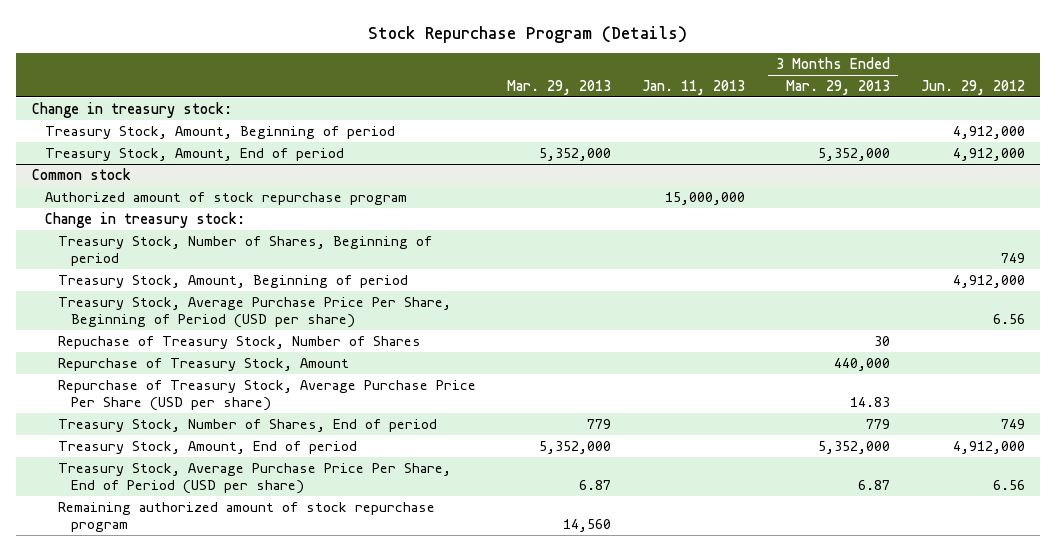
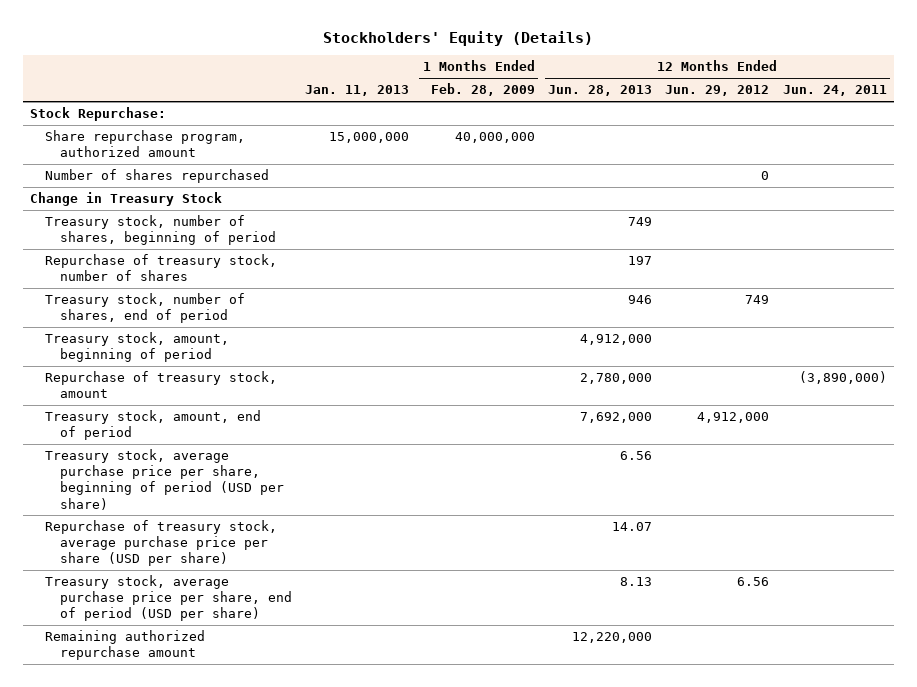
- Stock Repurchase Program (Details)
+ Stockholders' Equity (Details)
- | Mar. 29, 2013 | Jan. 11, 2013 | 3 Months Ended Mar. 29, 2013 | Jun. 29, 2012
+ | Jan. 11, 2013 | 1 Months Ended Feb. 28, 2009 | 12 Months Ended Jun. 28, 2013 | 12 Months Ended Jun. 29, 2012 | 12 Months Ended Jun. 24, 2011
- Change in treasury stock:
- Treasury Stock, Amount, Beginning of period | | | | 4,912,000
- Treasury Stock, Amount, End of period | 5,352,000 | | 5,352,000 | 4,912,000
- Common stock
- Authorized amount of stock repurchase program | | 15,000,000 | |
- Change in treasury stock:
- Treasury Stock, Number of Shares, Beginning of period | | | | 749
- Treasury Stock, Amount, Beginning of period | | | | 4,912,000
- Treasury Stock, Average Purchase Price Per Share, Beginning of Period (USD per share) | | | | 6.56
- Repuchase of Treasury Stock, Number of Shares | | | 30 |
- Repurchase of Treasury Stock, Amount | | | 440,000 |
- Repurchase of Treasury Stock, Average Purchase Price Per Share (USD per share) | | | 14.83 |
- Treasury Stock, Number of Shares, End of period | 779 | | 779 | 749
- Treasury Stock, Amount, End of period | 5,352,000 | | 5,352,000 | 4,912,000
- Treasury Stock, Average Purchase Price Per Share, End of Period (USD per share) | 6.87 | | 6.87 | 6.56
- Remaining authorized amount of stock repurchase program | 14,560 | | |
+ Stock Repurchase:
+ Share repurchase program, authorized amount | 15,000,000 | 40,000,000 | | |
+ Number of shares repurchased | | | | 0 |
+ Change in Treasury Stock
+ Treasury stock, number of shares, beginning of period | | | 749 | |
+ Repurchase of treasury stock, number of shares | | | 197 | |
+ Treasury stock, number of shares, end of period | | | 946 | 749 |
+ Treasury stock, amount, beginning of period | | | 4,912,000 | |
+ Repurchase of treasury stock, amount | | | 2,780,000 | | (3,890,000)
+ Treasury stock, amount, end of period | | | 7,692,000 | 4,912,000 |
+ Treasury stock, average purchase price per share, beginning of period (USD per share) | | | 6.56 | |
+ Repurchase of treasury stock, average purchase price per share (USD per share) | | | 14.07 | |
+ Treasury stock, average purchase price per share, end of period (USD per share) | | | 8.13 | 6.56 |
+ Remaining authorized repurchase amount | | | 12,220,000 | |

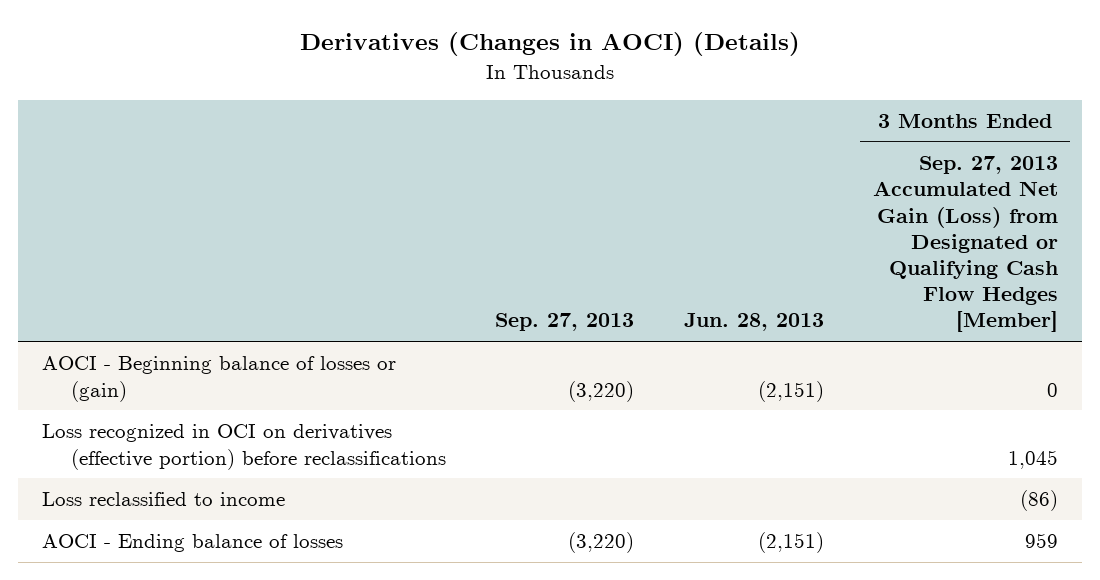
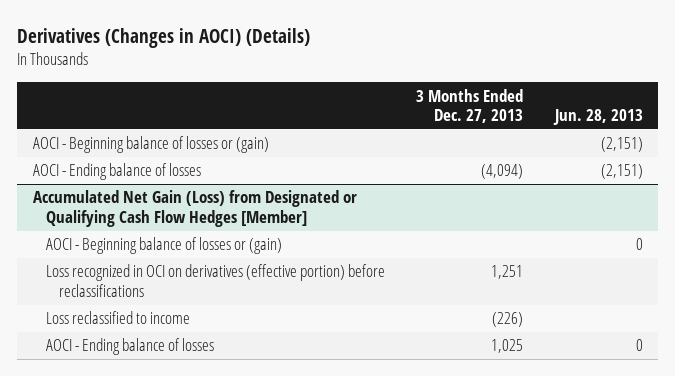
- | Sep. 27, 2013 | Jun. 28, 2013 | 3 Months Ended Sep. 27, 2013 Accumulated Net Gain (Loss) from Designated or Qualifying Cash Flow Hedges [Member]
+ | 3 Months Ended Dec. 27, 2013 | Jun. 28, 2013
- Loss recognized in OCI on derivatives (effective portion) before reclassifications | | | 1,045
- Loss reclassified to income | | | (86)
+ Accumulated Net Gain (Loss) from Designated or Qualifying Cash Flow Hedges [Member]
+ AOCI - Beginning balance of losses or (gain) | | 0
+ Loss recognized in OCI on derivatives (effective portion) before reclassifications | 1,251 |
+ Loss reclassified to income | (226) |
+ AOCI - Ending balance of losses | 1,025 | 0

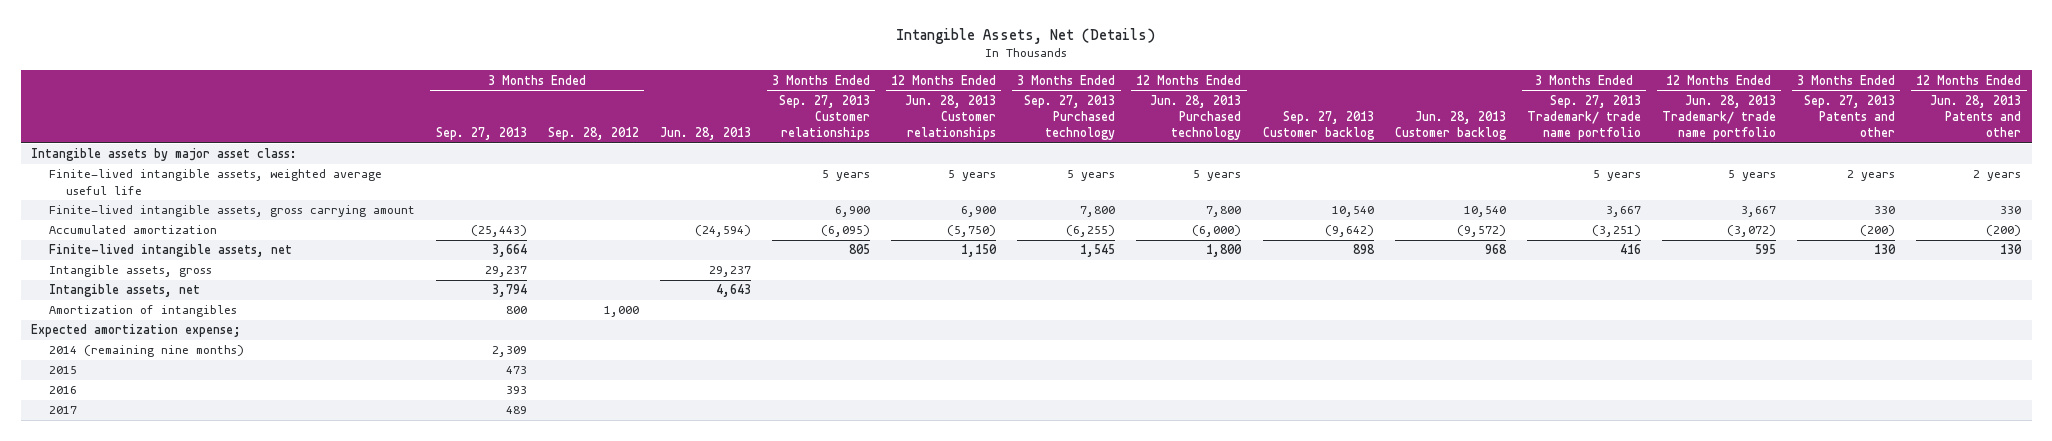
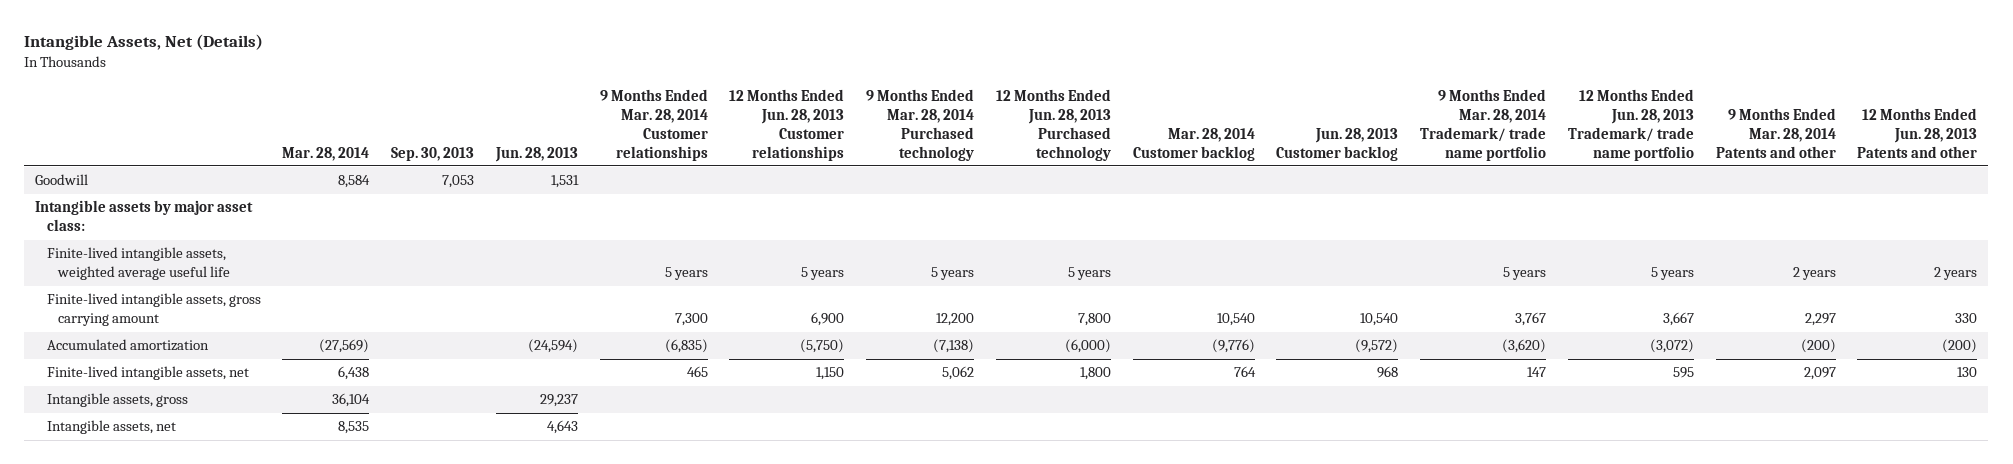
- | 3 Months Ended Sep. 27, 2013 | 3 Months Ended Sep. 28, 2012 | Jun. 28, 2013 | 3 Months Ended Sep. 27, 2013 Customer relationships | 12 Months Ended Jun. 28, 2013 Customer relationships | 3 Months Ended Sep. 27, 2013 Purchased technology | 12 Months Ended Jun. 28, 2013 Purchased technology | Sep. 27, 2013 Customer backlog | Jun. 28, 2013 Customer backlog | 3 Months Ended Sep. 27, 2013 Trademark/ trade name portfolio | 12 Months Ended Jun. 28, 2013 Trademark/ trade name portfolio | 3 Months Ended Sep. 27, 2013 Patents and other | 12 Months Ended Jun. 28, 2013 Patents and other
+ | Mar. 28, 2014 | Sep. 30, 2013 | Jun. 28, 2013 | 9 Months Ended Mar. 28, 2014 Customer relationships | 12 Months Ended Jun. 28, 2013 Customer relationships | 9 Months Ended Mar. 28, 2014 Purchased technology | 12 Months Ended Jun. 28, 2013 Purchased technology | Mar. 28, 2014 Customer backlog | Jun. 28, 2013 Customer backlog | 9 Months Ended Mar. 28, 2014 Trademark/ trade name portfolio | 12 Months Ended Jun. 28, 2013 Trademark/ trade name portfolio | 9 Months Ended Mar. 28, 2014 Patents and other | 12 Months Ended Jun. 28, 2013 Patents and other
+ Goodwill | 8,584 | 7,053 | 1,531 | | | | | | | | | |
- Amortization of intangibles | 800 | 1,000 | | | | | | | | | | |
- Expected amortization expense;
- 2014 (remaining nine months) | 2,309 | | | | | | | | | | | |
- 2015 | 473 | | | | | | | | | | | |
- 2016 | 393 | | | | | | | | | | | |
- 2017 | 489 | | | | | | | | | | | |

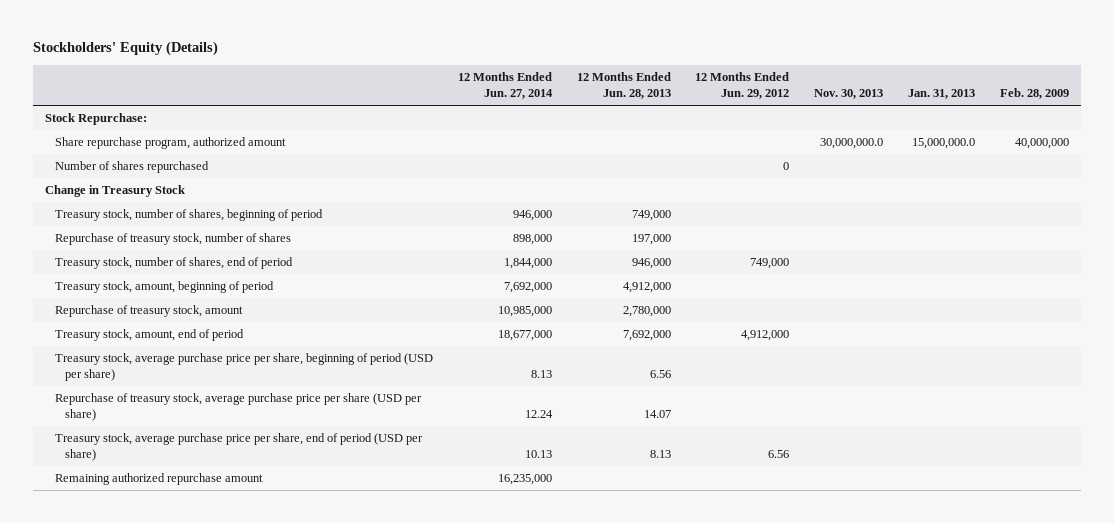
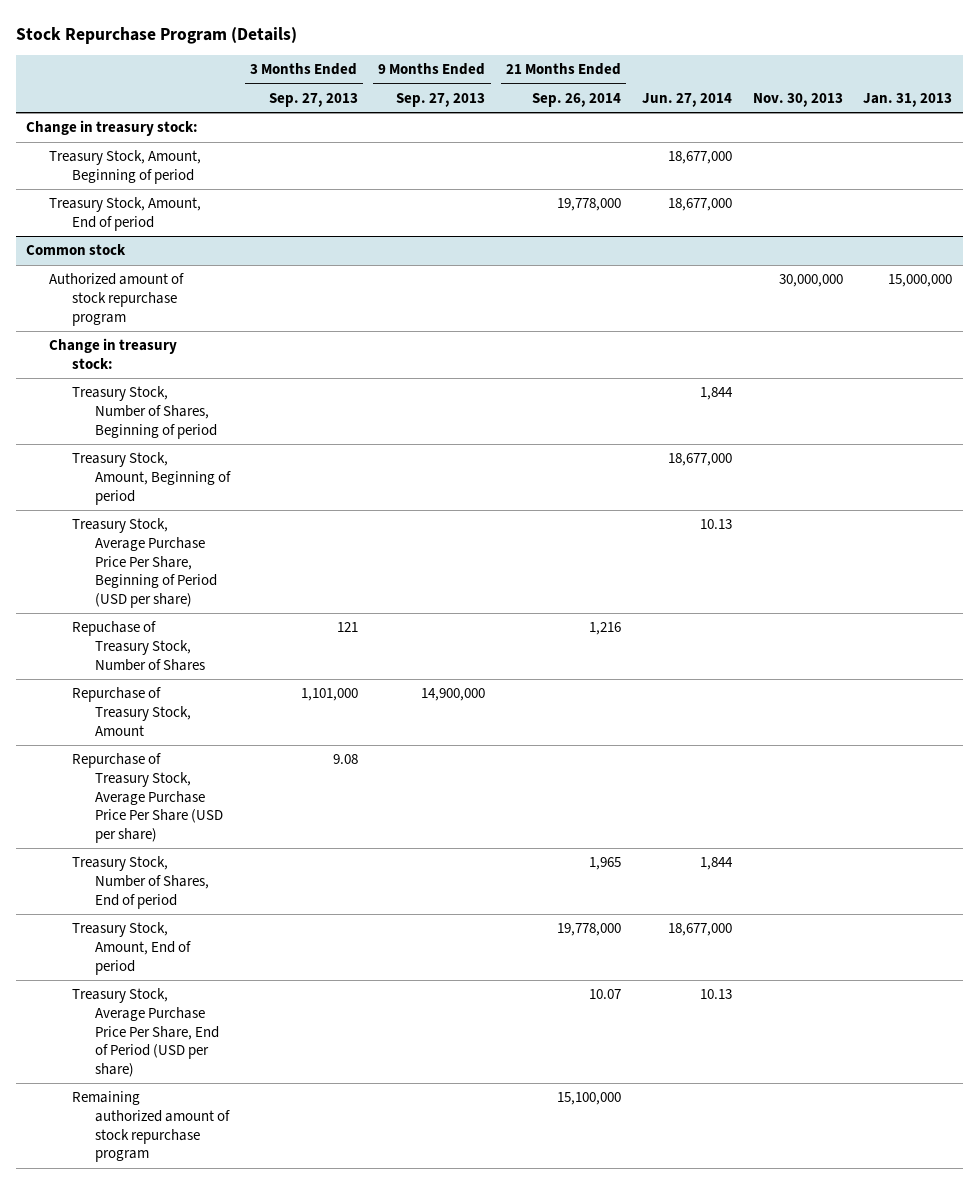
- Stockholders' Equity (Details)
+ Stock Repurchase Program (Details)
- | 12 Months Ended Jun. 27, 2014 | 12 Months Ended Jun. 28, 2013 | 12 Months Ended Jun. 29, 2012 | Nov. 30, 2013 | Jan. 31, 2013 | Feb. 28, 2009
+ | 3 Months Ended Sep. 27, 2013 | 9 Months Ended Sep. 27, 2013 | 21 Months Ended Sep. 26, 2014 | Jun. 27, 2014 | Nov. 30, 2013 | Jan. 31, 2013
- Stock Repurchase:
- Share repurchase program, authorized amount | | | | 30,000,000.0 | 15,000,000.0 | 40,000,000
- Number of shares repurchased | | | 0 | | |
- Change in Treasury Stock
- Treasury stock, number of shares, beginning of period | 946,000 | 749,000 | | | |
- Repurchase of treasury stock, number of shares | 898,000 | 197,000 | | | |
- Treasury stock, number of shares, end of period | 1,844,000 | 946,000 | 749,000 | | |
- Treasury stock, amount, beginning of period | 7,692,000 | 4,912,000 | | | |
- Repurchase of treasury stock, amount | 10,985,000 | 2,780,000 | | | |
- Treasury stock, amount, end of period | 18,677,000 | 7,692,000 | 4,912,000 | | |
- Treasury stock, average purchase price per share, beginning of period (USD per share) | 8.13 | 6.56 | | | |
- Repurchase of treasury stock, average purchase price per share (USD per share) | 12.24 | 14.07 | | | |
- Treasury stock, average purchase price per share, end of period (USD per share) | 10.13 | 8.13 | 6.56 | | |
- Remaining authorized repurchase amount | 16,235,000 | | | | |
+ Change in treasury stock:
+ Treasury Stock, Amount, Beginning of period | | | | 18,677,000 | |
+ Treasury Stock, Amount, End of period | | | 19,778,000 | 18,677,000 | |
+ Common stock
+ Authorized amount of stock repurchase program | | | | | 30,000,000 | 15,000,000
+ Change in treasury stock:
+ Treasury Stock, Number of Shares, Beginning of period | | | | 1,844 | |
+ Treasury Stock, Amount, Beginning of period | | | | 18,677,000 | |
+ Treasury Stock, Average Purchase Price Per Share, Beginning of Period (USD per share) | | | | 10.13 | |
+ Repuchase of Treasury Stock, Number of Shares | 121 | | 1,216 | | |
+ Repurchase of Treasury Stock, Amount | 1,101,000 | 14,900,000 | | | |
+ Repurchase of Treasury Stock, Average Purchase Price Per Share (USD per share) | 9.08 | | | | |
+ Treasury Stock, Number of Shares, End of period | | | 1,965 | 1,844 | |
+ Treasury Stock, Amount, End of period | | | 19,778,000 | 18,677,000 | |
+ Treasury Stock, Average Purchase Price Per Share, End of Period (USD per share) | | | 10.07 | 10.13 | |
+ Remaining authorized amount of stock repurchase program | | | 15,100,000 | | |

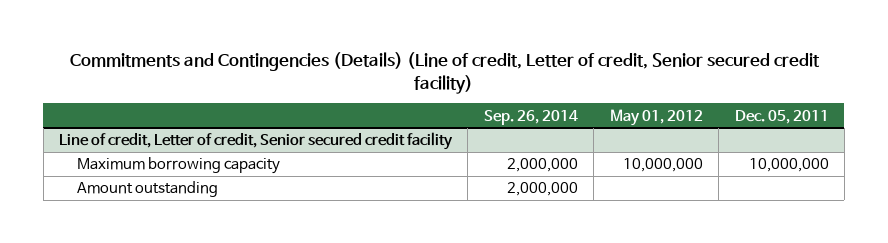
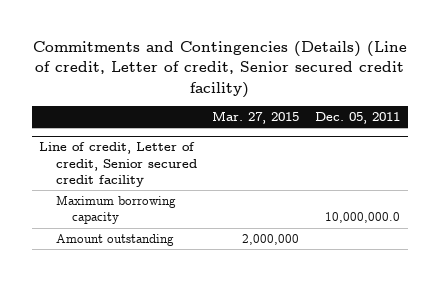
- | Sep. 26, 2014 | May 01, 2012 | Dec. 05, 2011
+ | Mar. 27, 2015 | Dec. 05, 2011
@ Line of credit, Letter of credit, Senior secured credit facility
- Maximum borrowing capacity | 2,000,000 | 10,000,000 | 10,000,000
+ Maximum borrowing capacity | | 10,000,000.0

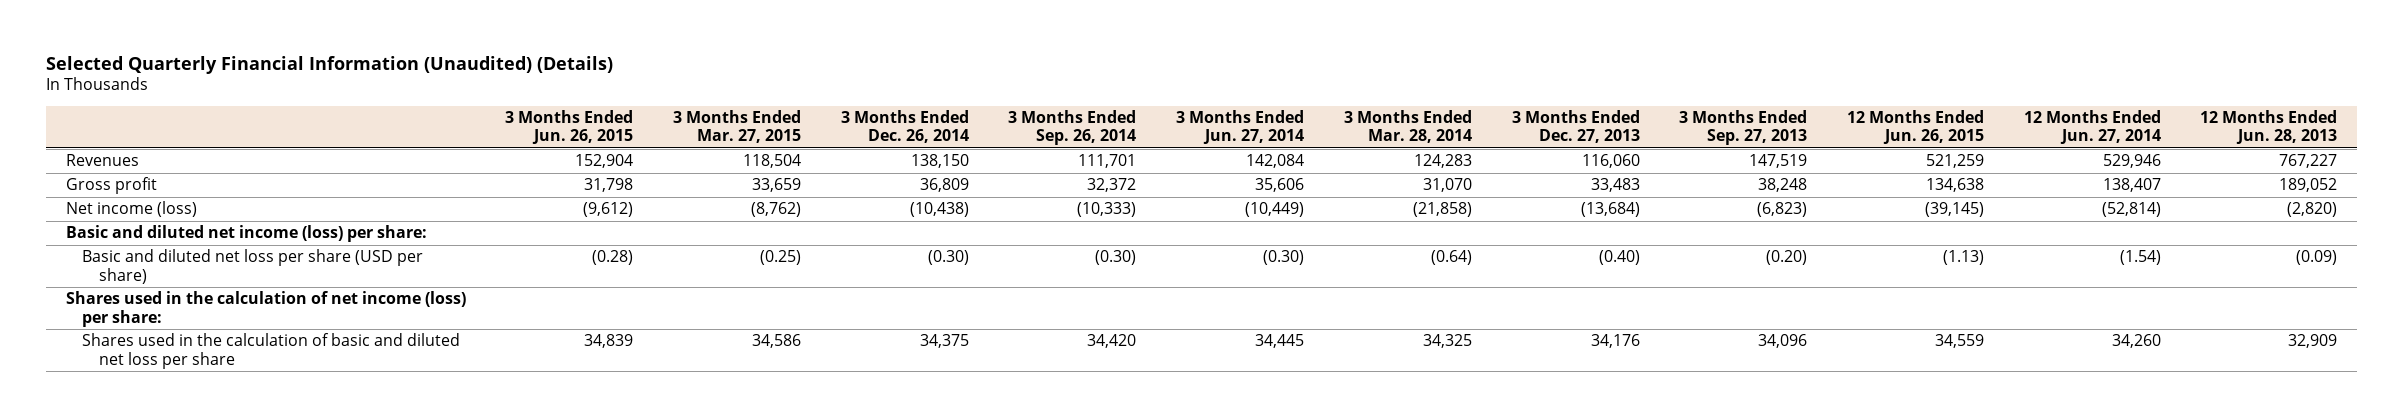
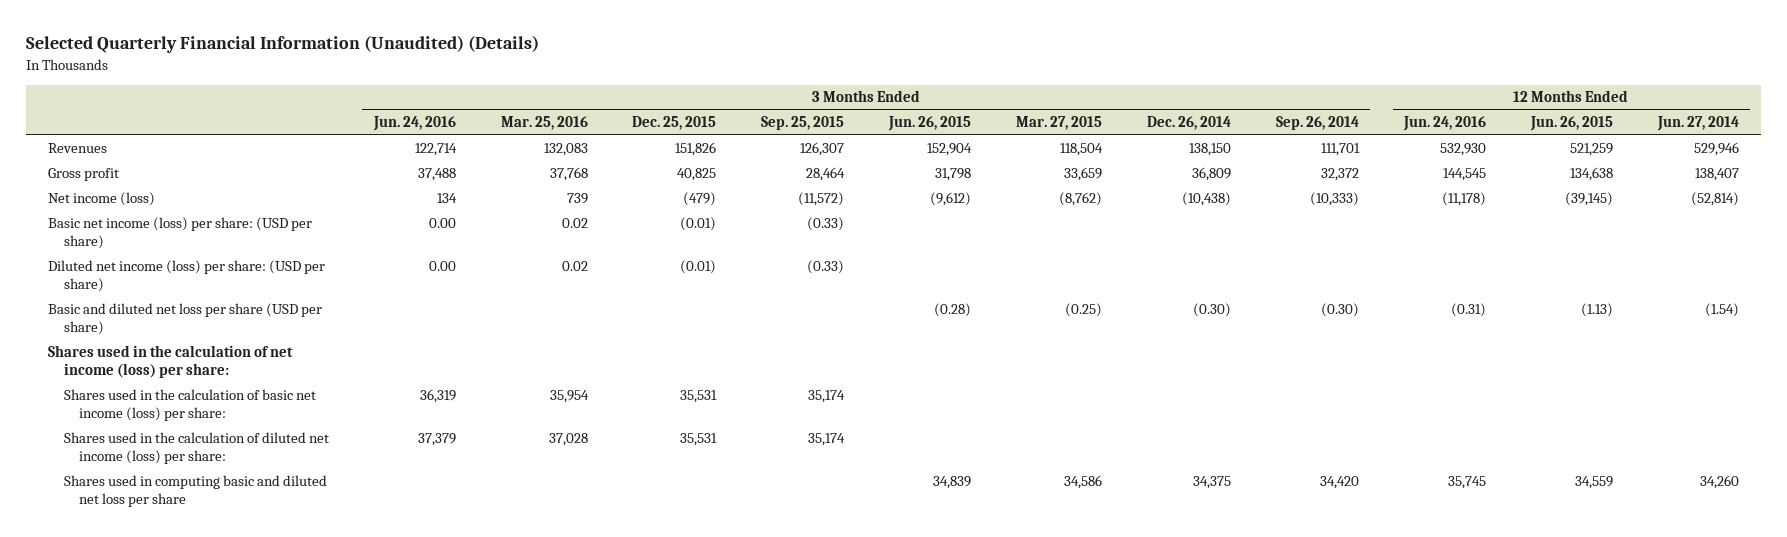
- | 3 Months Ended Jun. 26, 2015 | 3 Months Ended Mar. 27, 2015 | 3 Months Ended Dec. 26, 2014 | 3 Months Ended Sep. 26, 2014 | 3 Months Ended Jun. 27, 2014 | 3 Months Ended Mar. 28, 2014 | 3 Months Ended Dec. 27, 2013 | 3 Months Ended Sep. 27, 2013 | 12 Months Ended Jun. 26, 2015 | 12 Months Ended Jun. 27, 2014 | 12 Months Ended Jun. 28, 2013
+ | 3 Months Ended Jun. 24, 2016 | 3 Months Ended Mar. 25, 2016 | 3 Months Ended Dec. 25, 2015 | 3 Months Ended Sep. 25, 2015 | 3 Months Ended Jun. 26, 2015 | 3 Months Ended Mar. 27, 2015 | 3 Months Ended Dec. 26, 2014 | 3 Months Ended Sep. 26, 2014 | 12 Months Ended Jun. 24, 2016 | 12 Months Ended Jun. 26, 2015 | 12 Months Ended Jun. 27, 2014
- Basic and diluted net income (loss) per share:
+ Basic net income (loss) per share: (USD per share) | 0.00 | 0.02 | (0.01) | (0.33) | | | | | | |
+ Diluted net income (loss) per share: (USD per share) | 0.00 | 0.02 | (0.01) | (0.33) | | | | | | |
- Shares used in the calculation of basic and diluted net loss per share | 34,839 | 34,586 | 34,375 | 34,420 | 34,445 | 34,325 | 34,176 | 34,096 | 34,559 | 34,260 | 32,909
+ Shares used in the calculation of basic net income (loss) per share: | 36,319 | 35,954 | 35,531 | 35,174 | | | | | | |
+ Shares used in the calculation of diluted net income (loss) per share: | 37,379 | 37,028 | 35,531 | 35,174 | | | | | | |
+ Shares used in computing basic and diluted net loss per share | | | | | 34,839 | 34,586 | 34,375 | 34,420 | 35,745 | 34,559 | 34,260

